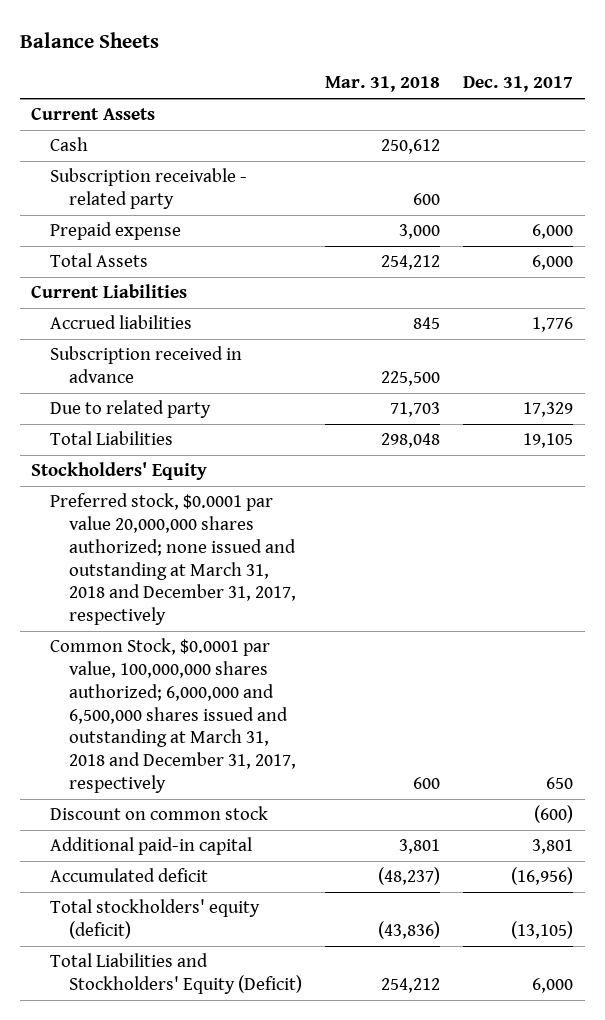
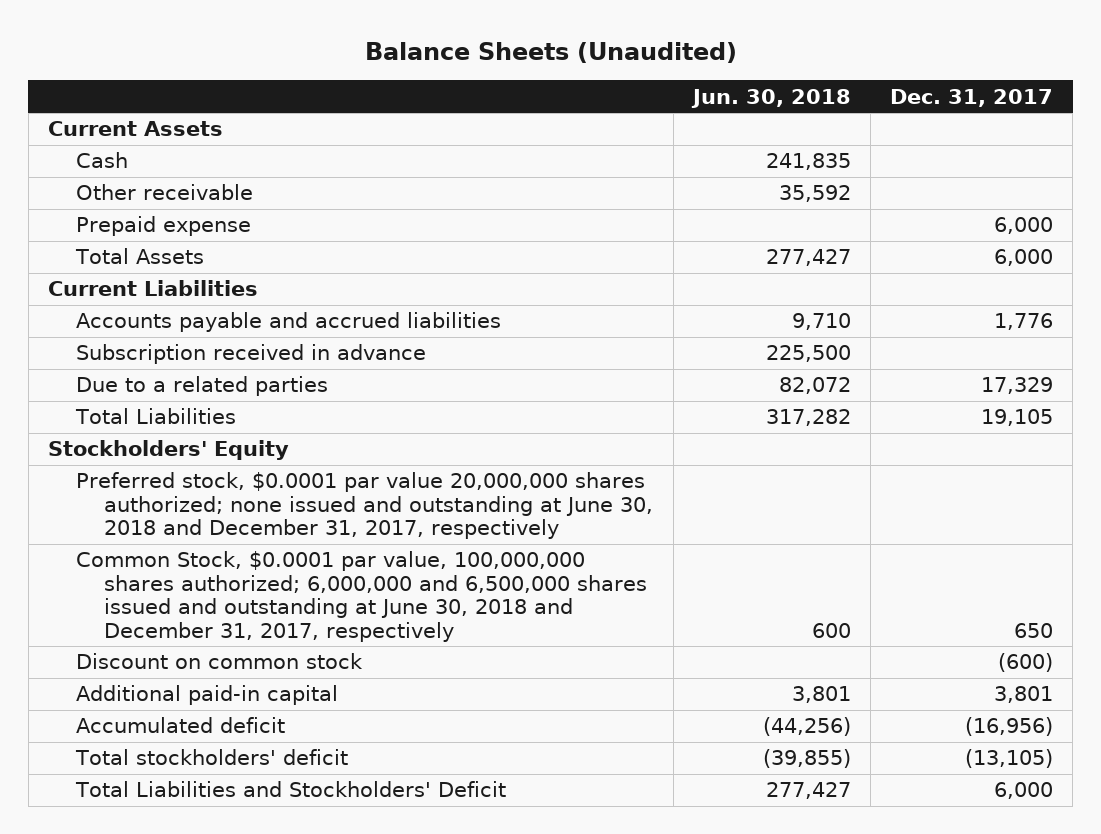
- Balance Sheets
+ Balance Sheets (Unaudited)
- | Mar. 31, 2018 | Dec. 31, 2017
+ | Jun. 30, 2018 | Dec. 31, 2017
- Subscription receivable - related party | 600 |
+ Other receivable | 35,592 |
- Accrued liabilities | 845 | 1,776
+ Accounts payable and accrued liabilities | 9,710 | 1,776
- Due to related party | 71,703 | 17,329
+ Due to a related parties | 82,072 | 17,329
- Preferred stock, $0.0001 par value 20,000,000 shares authorized; none issued and outstanding at March 31, 2018 and December 31, 2017, respectively
- Common Stock, $0.0001 par value, 100,000,000 shares authorized; 6,000,000 and 6,500,000 shares issued and outstanding at March 31, 2018 and December 31, 2017, respectively | 600 | 650
+ Preferred stock, $0.0001 par value 20,000,000 shares authorized; none issued and outstanding at June 30, 2018 and December 31, 2017, respectively
+ Common Stock, $0.0001 par value, 100,000,000 shares authorized; 6,000,000 and 6,500,000 shares issued and outstanding at June 30, 2018 and December 31, 2017, respectively | 600 | 650
- Total stockholders' equity (deficit) | (43,836) | (13,105)
- Total Liabilities and Stockholders' Equity (Deficit) | 254,212 | 6,000
+ Total stockholders' deficit | (39,855) | (13,105)
+ Total Liabilities and Stockholders' Deficit | 277,427 | 6,000

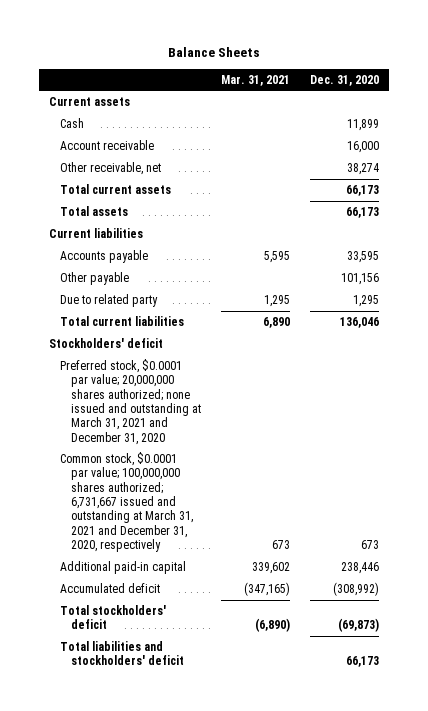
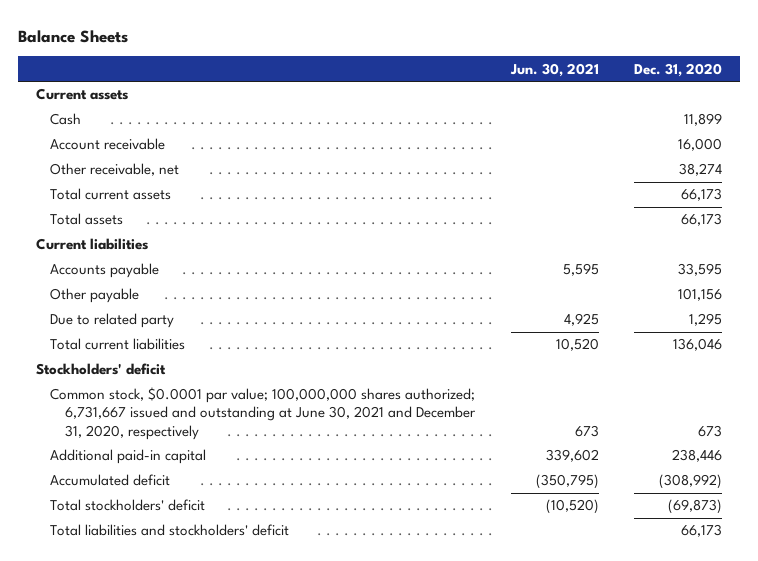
- | Mar. 31, 2021 | Dec. 31, 2020
+ | Jun. 30, 2021 | Dec. 31, 2020
- Preferred stock, $0.0001 par value; 20,000,000 shares authorized; none issued and outstanding at March 31, 2021 and December 31, 2020
- Common stock, $0.0001 par value; 100,000,000 shares authorized; 6,731,667 issued and outstanding at March 31, 2021 and December 31, 2020, respectively | 673 | 673
+ Common stock, $0.0001 par value; 100,000,000 shares authorized; 6,731,667 issued and outstanding at June 30, 2021 and December 31, 2020, respectively | 673 | 673

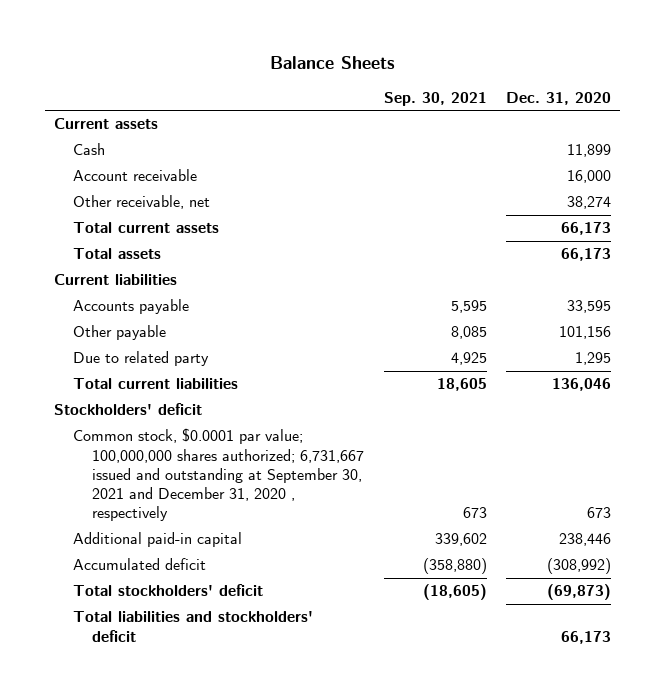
- | Jun. 30, 2021 | Dec. 31, 2020
+ | Sep. 30, 2021 | Dec. 31, 2020
- Common stock, $0.0001 par value; 100,000,000 shares authorized; 6,731,667 issued and outstanding at June 30, 2021 and December 31, 2020, respectively | 673 | 673
+ Common stock, $0.0001 par value; 100,000,000 shares authorized; 6,731,667 issued and outstanding at September 30, 2021 and December 31, 2020 , respectively | 673 | 673

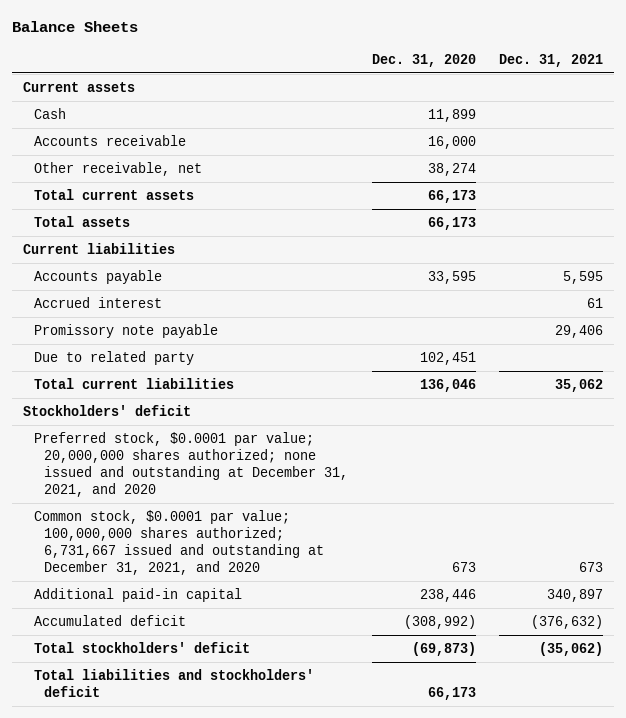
- | Sep. 30, 2021 | Dec. 31, 2020
+ | Dec. 31, 2020 | Dec. 31, 2021
- Account receivable | | 16,000
+ Accounts receivable | 16,000 |
- Other payable | 8,085 | 101,156
- Due to related party | 4,925 | 1,295
+ Accrued interest | | 61
+ Promissory note payable | | 29,406
+ Due to related party | 102,451 |
- Common stock, $0.0001 par value; 100,000,000 shares authorized; 6,731,667 issued and outstanding at September 30, 2021 and December 31, 2020 , respectively | 673 | 673
+ Preferred stock, $0.0001 par value; 20,000,000 shares authorized; none issued and outstanding at December 31, 2021, and 2020
+ Common stock, $0.0001 par value; 100,000,000 shares authorized; 6,731,667 issued and outstanding at December 31, 2021, and 2020 | 673 | 673

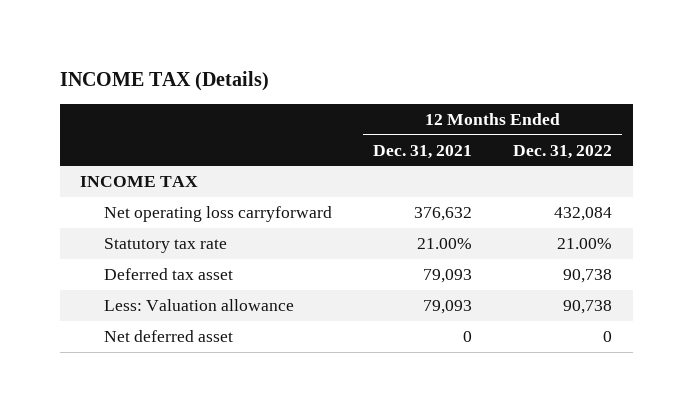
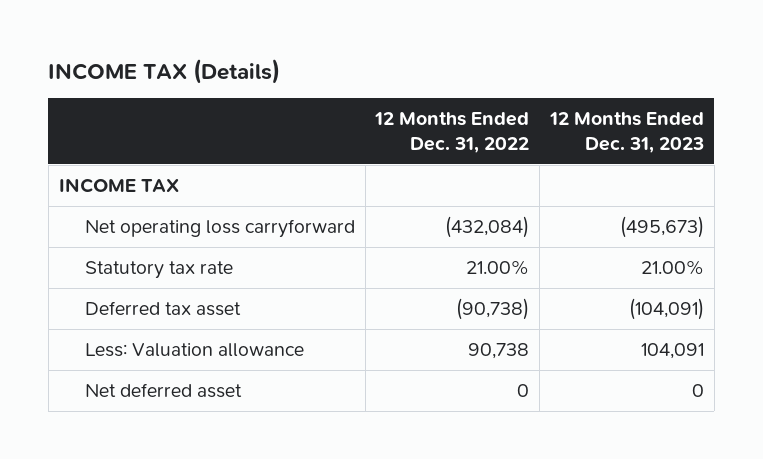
- | 12 Months Ended Dec. 31, 2021 | 12 Months Ended Dec. 31, 2022
+ | 12 Months Ended Dec. 31, 2022 | 12 Months Ended Dec. 31, 2023
- Net operating loss carryforward | 376,632 | 432,084
+ Net operating loss carryforward | (432,084) | (495,673)
- Deferred tax asset | 79,093 | 90,738
+ Deferred tax asset | (90,738) | (104,091)

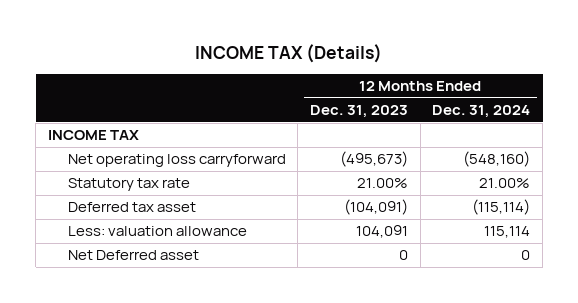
- | 12 Months Ended Dec. 31, 2022 | 12 Months Ended Dec. 31, 2023
+ | 12 Months Ended Dec. 31, 2023 | 12 Months Ended Dec. 31, 2024
- Less: Valuation allowance | 90,738 | 104,091
- Net deferred asset | 0 | 0
+ Less: valuation allowance | 104,091 | 115,114
+ Net Deferred asset | 0 | 0

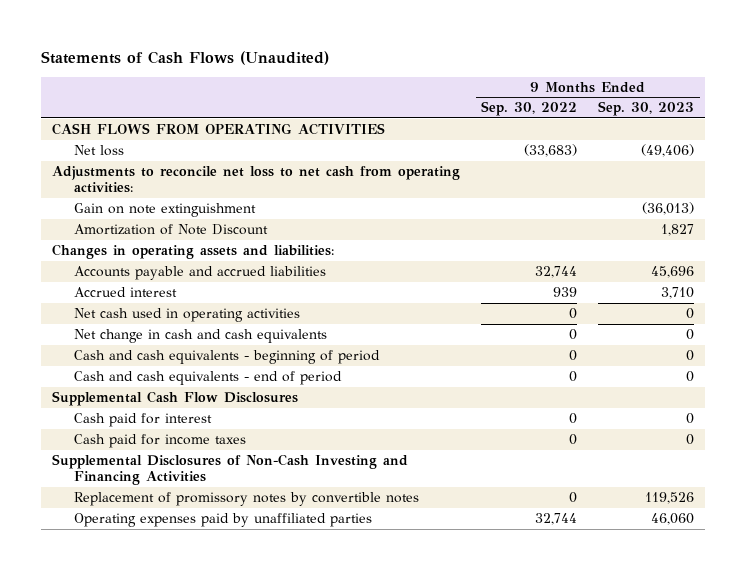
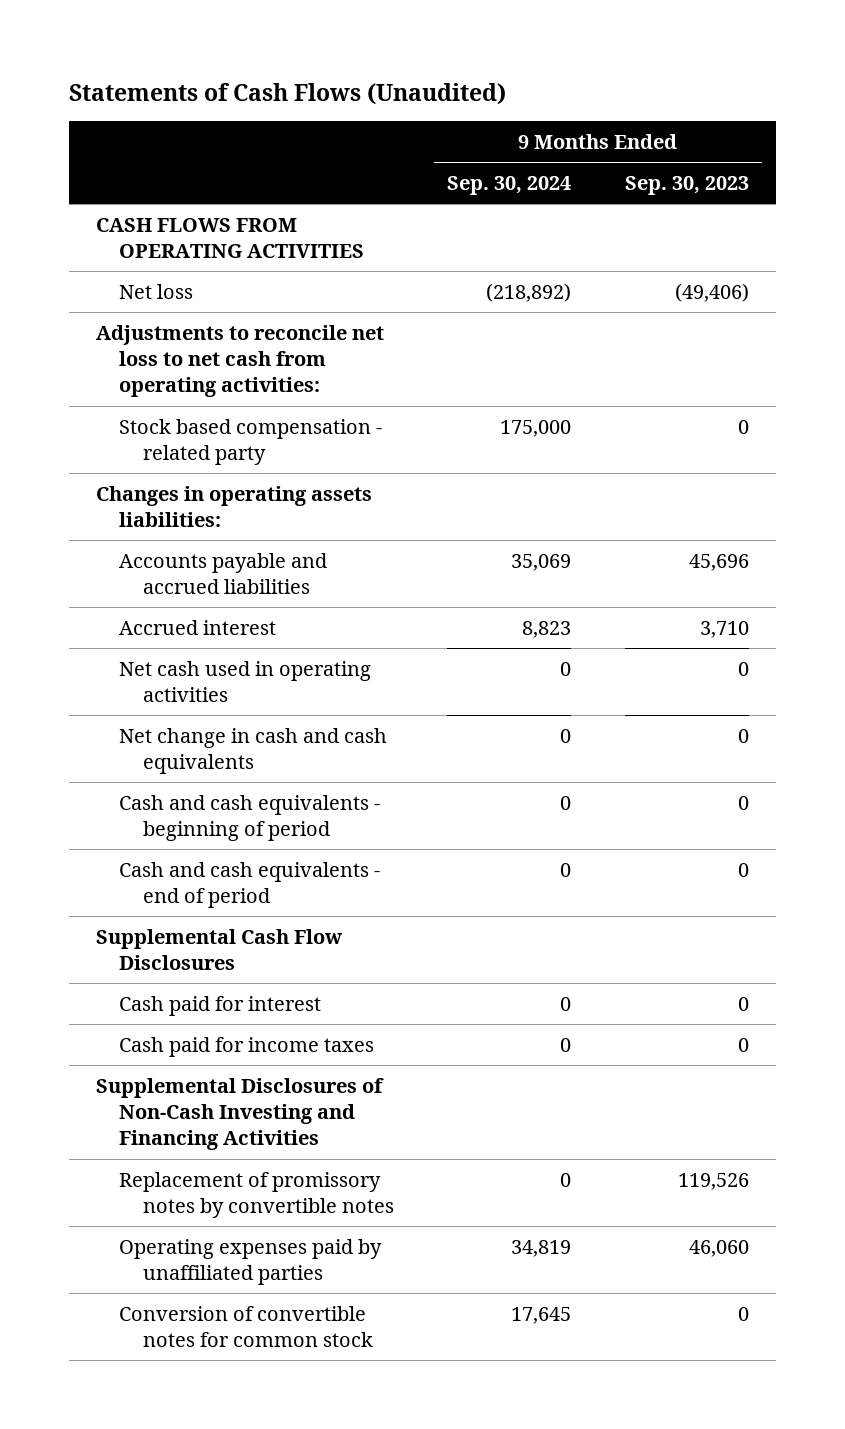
- | 9 Months Ended Sep. 30, 2022 | 9 Months Ended Sep. 30, 2023
+ | 9 Months Ended Sep. 30, 2024 | 9 Months Ended Sep. 30, 2023
- Gain on note extinguishment | | (36,013)
- Amortization of Note Discount | | 1,827
- Changes in operating assets and liabilities:
+ Stock based compensation - related party | 175,000 | 0
+ Changes in operating assets liabilities:
+ Conversion of convertible notes for common stock | 17,645 | 0

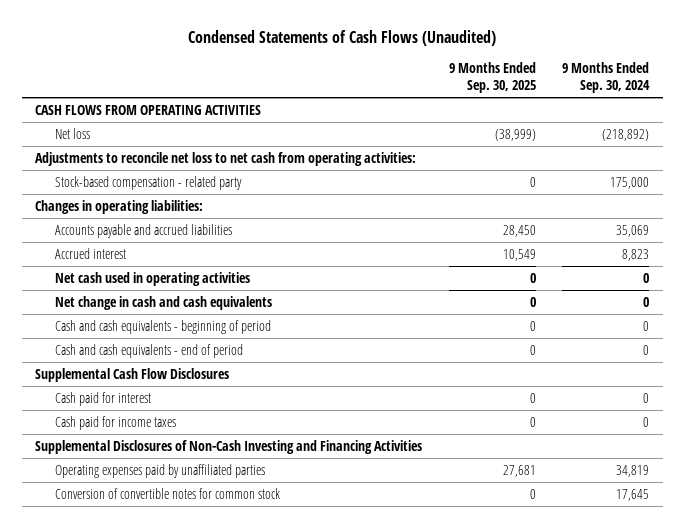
- Statements of Cash Flows (Unaudited)
+ Condensed Statements of Cash Flows (Unaudited)
- | 9 Months Ended Sep. 30, 2024 | 9 Months Ended Sep. 30, 2023
+ | 9 Months Ended Sep. 30, 2025 | 9 Months Ended Sep. 30, 2024
- Stock based compensation - related party | 175,000 | 0
- Changes in operating assets liabilities:
+ Stock-based compensation - related party | 0 | 175,000
+ Changes in operating liabilities:
- Replacement of promissory notes by convertible notes | 0 | 119,526

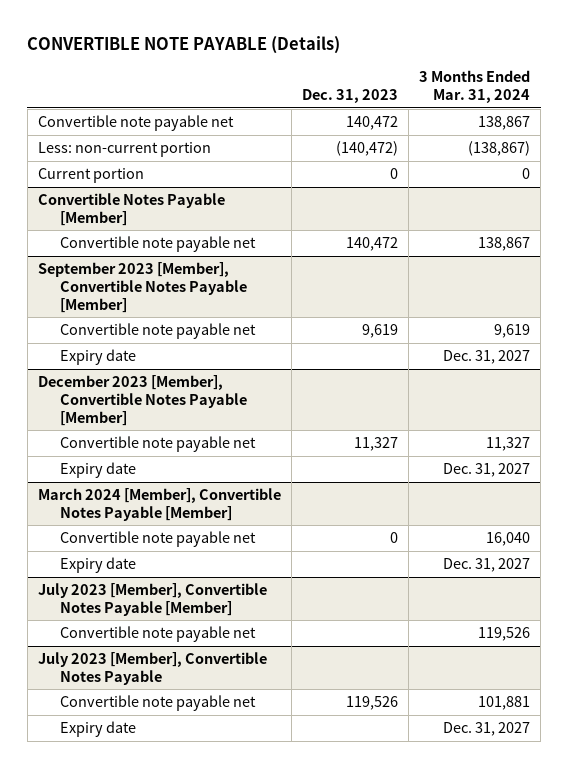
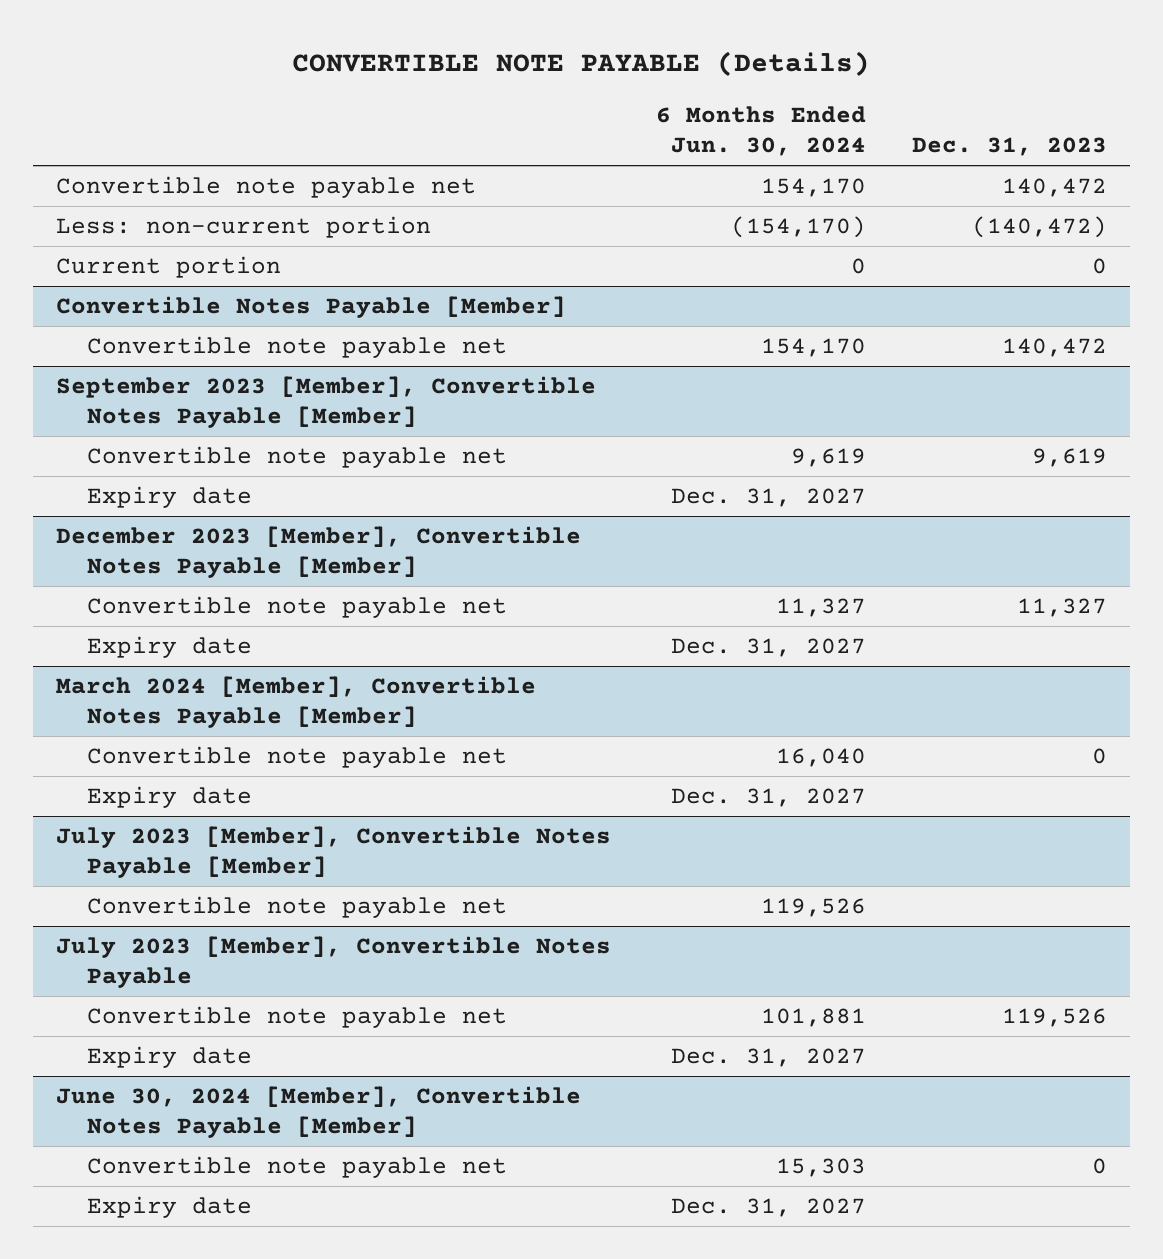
- | Dec. 31, 2023 | 3 Months Ended Mar. 31, 2024
+ | 6 Months Ended Jun. 30, 2024 | Dec. 31, 2023
+ June 30, 2024 [Member], Convertible Notes Payable [Member]
+ Convertible note payable net | 15,303 | 0
+ Expiry date | Dec. 31, 2027 |

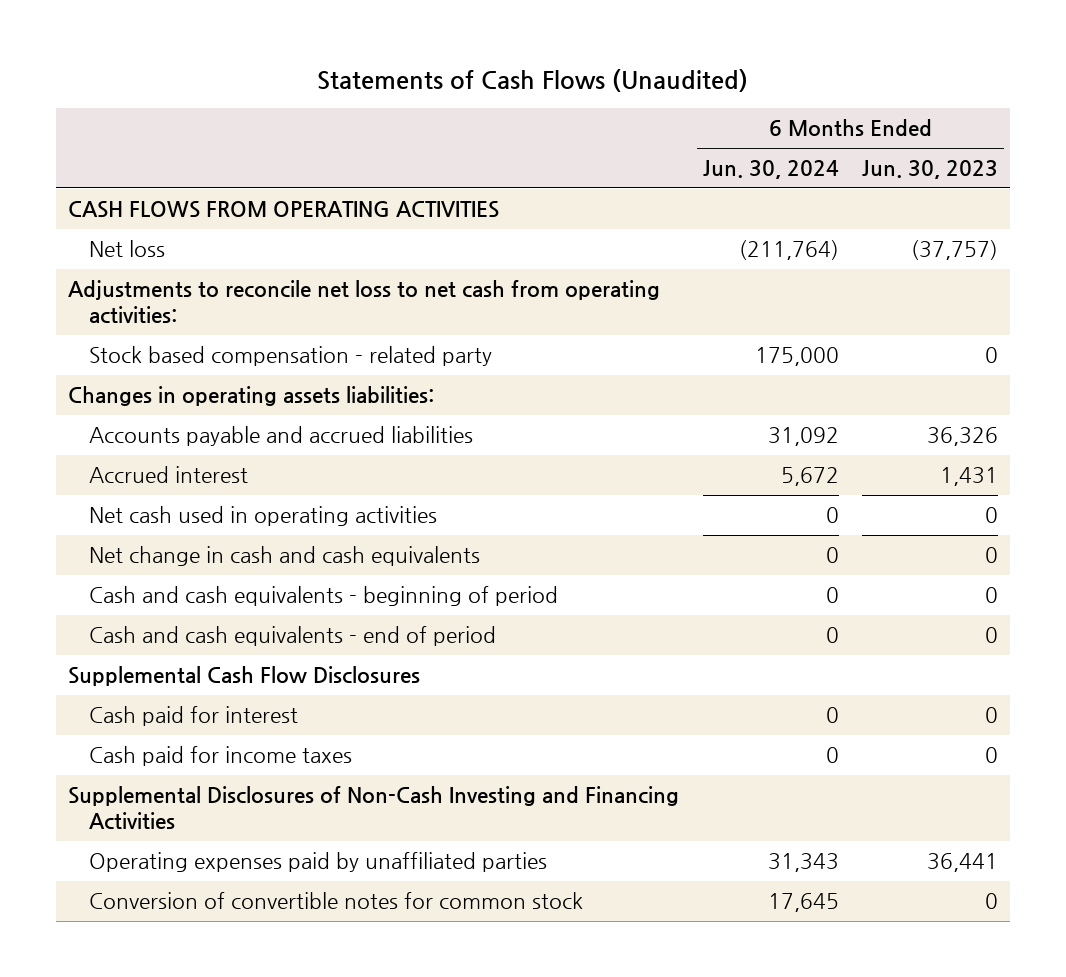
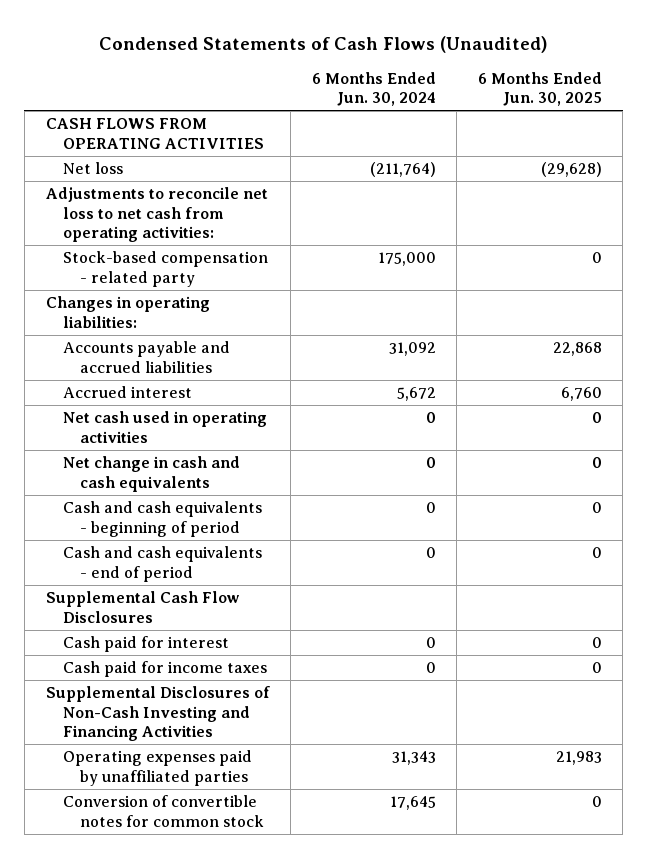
- Statements of Cash Flows (Unaudited)
+ Condensed Statements of Cash Flows (Unaudited)
- | 6 Months Ended Jun. 30, 2024 | 6 Months Ended Jun. 30, 2023
+ | 6 Months Ended Jun. 30, 2024 | 6 Months Ended Jun. 30, 2025
- Stock based compensation - related party | 175,000 | 0
- Changes in operating assets liabilities:
+ Stock-based compensation - related party | 175,000 | 0
+ Changes in operating liabilities:

